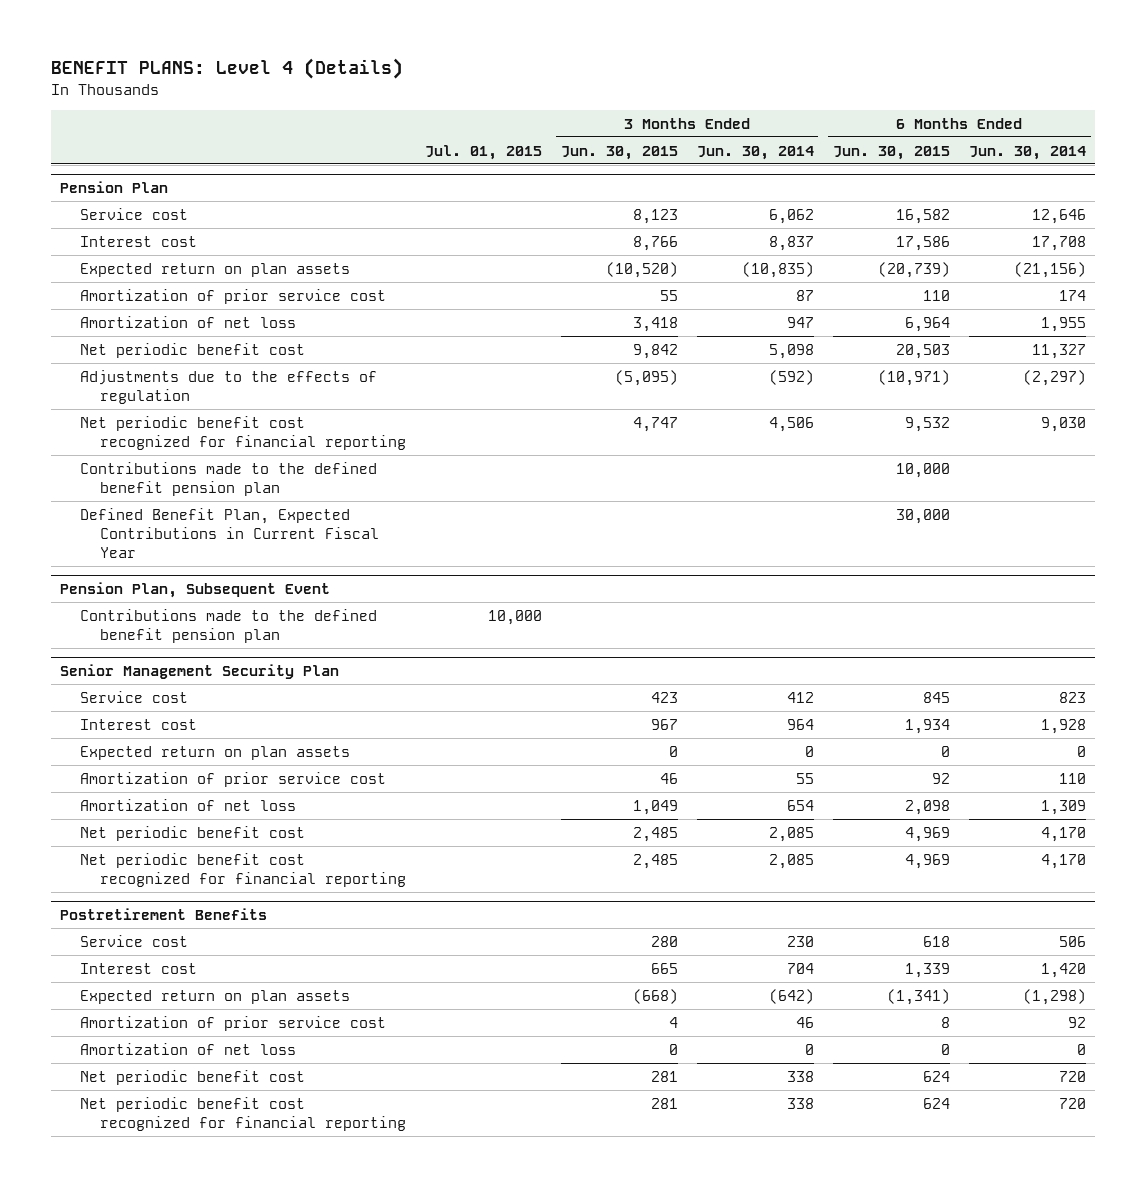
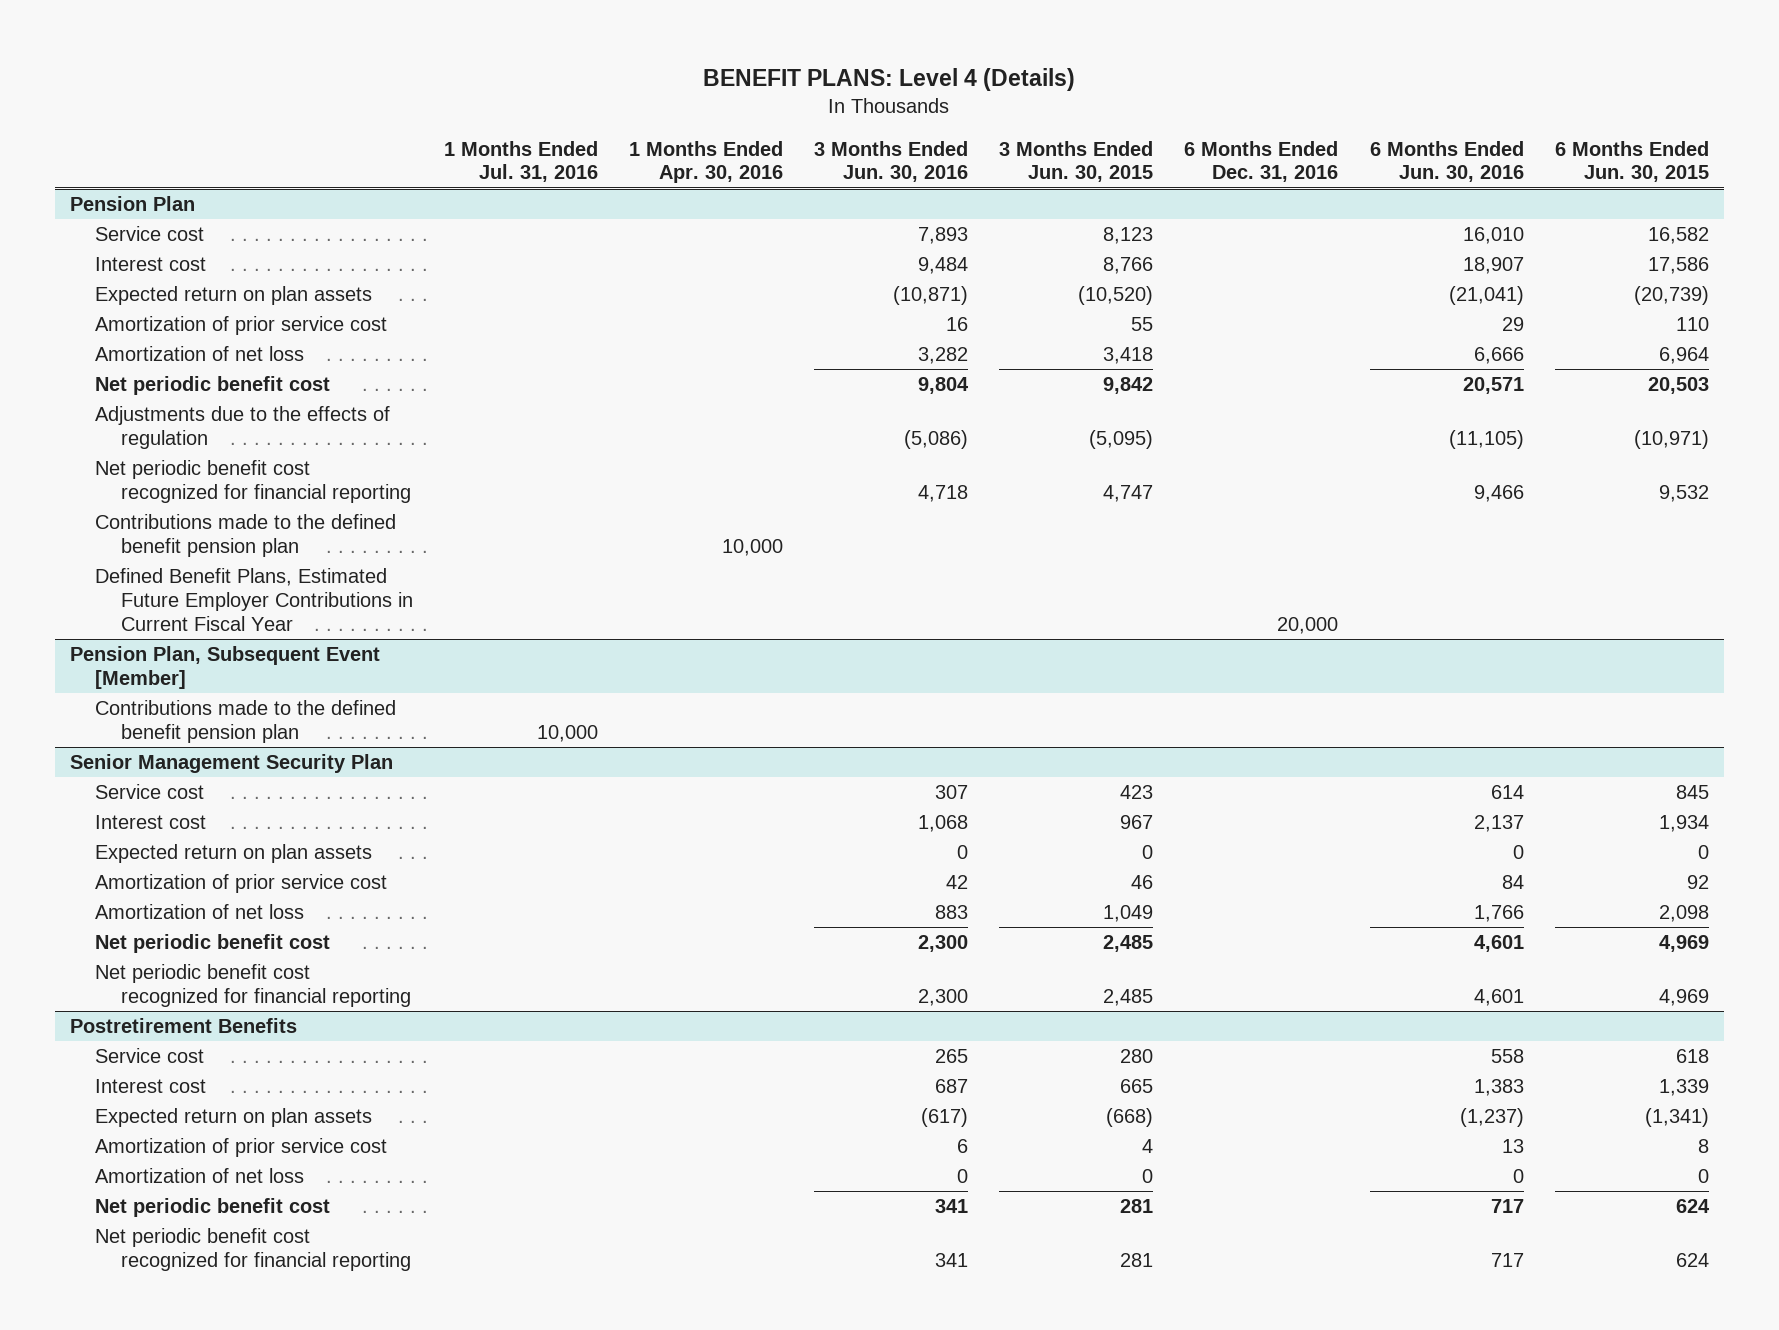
- | Jul. 01, 2015 | 3 Months Ended Jun. 30, 2015 | 3 Months Ended Jun. 30, 2014 | 6 Months Ended Jun. 30, 2015 | 6 Months Ended Jun. 30, 2014
+ | 1 Months Ended Jul. 31, 2016 | 1 Months Ended Apr. 30, 2016 | 3 Months Ended Jun. 30, 2016 | 3 Months Ended Jun. 30, 2015 | 6 Months Ended Dec. 31, 2016 | 6 Months Ended Jun. 30, 2016 | 6 Months Ended Jun. 30, 2015
@ Pension Plan
- Contributions made to the defined benefit pension plan | | | | 10,000 |
- Defined Benefit Plan, Expected Contributions in Current Fiscal Year | | | | 30,000 |
- Pension Plan, Subsequent Event
@ Pension Plan
+ Defined Benefit Plans, Estimated Future Employer Contributions in Current Fiscal Year | | | | | 20,000 | |
+ Pension Plan, Subsequent Event [Member]
+ Contributions made to the defined benefit pension plan | 10,000 | | | | | |

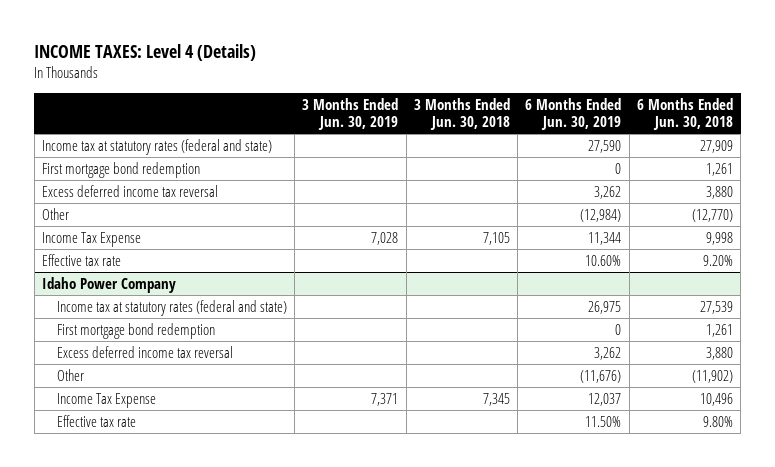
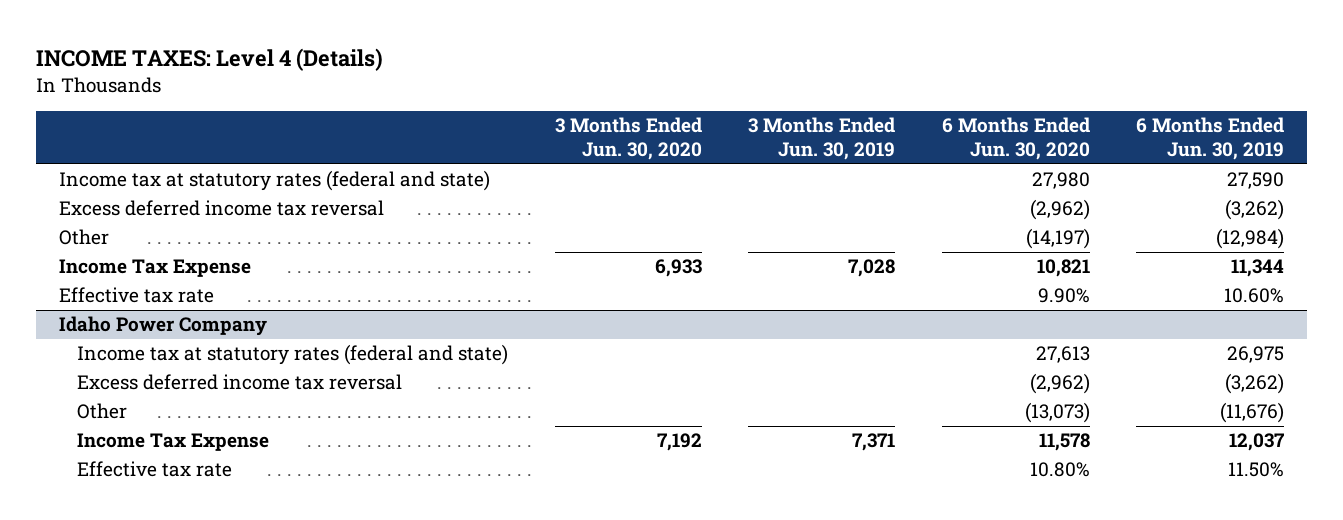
- | 3 Months Ended Jun. 30, 2019 | 3 Months Ended Jun. 30, 2018 | 6 Months Ended Jun. 30, 2019 | 6 Months Ended Jun. 30, 2018
+ | 3 Months Ended Jun. 30, 2020 | 3 Months Ended Jun. 30, 2019 | 6 Months Ended Jun. 30, 2020 | 6 Months Ended Jun. 30, 2019
- First mortgage bond redemption | | | 0 | 1,261
- Excess deferred income tax reversal | | | 3,262 | 3,880
+ Excess deferred income tax reversal | | | (2,962) | (3,262)
@ Idaho Power Company
- First mortgage bond redemption | | | 0 | 1,261
- Excess deferred income tax reversal | | | 3,262 | 3,880
+ Excess deferred income tax reversal | | | (2,962) | (3,262)

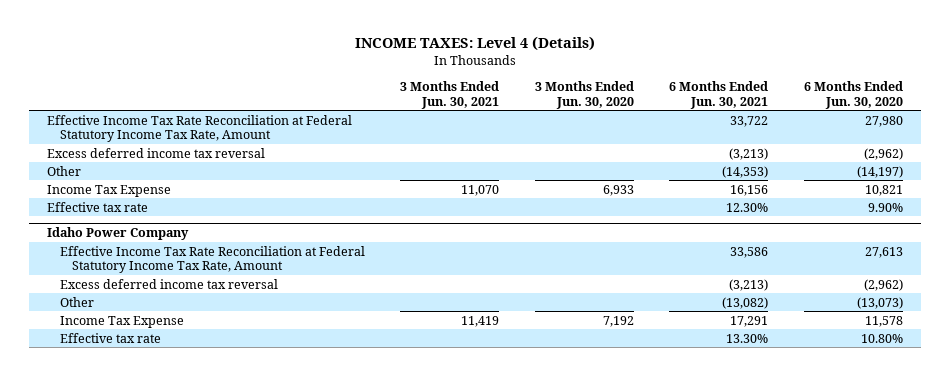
- | 3 Months Ended Jun. 30, 2020 | 3 Months Ended Jun. 30, 2019 | 6 Months Ended Jun. 30, 2020 | 6 Months Ended Jun. 30, 2019
+ | 3 Months Ended Jun. 30, 2021 | 3 Months Ended Jun. 30, 2020 | 6 Months Ended Jun. 30, 2021 | 6 Months Ended Jun. 30, 2020
- Income tax at statutory rates (federal and state) | | | 27,980 | 27,590
+ Effective Income Tax Rate Reconciliation at Federal Statutory Income Tax Rate, Amount | | | 33,722 | 27,980
@ Idaho Power Company
- Income tax at statutory rates (federal and state) | | | 27,613 | 26,975
+ Effective Income Tax Rate Reconciliation at Federal Statutory Income Tax Rate, Amount | | | 33,586 | 27,613

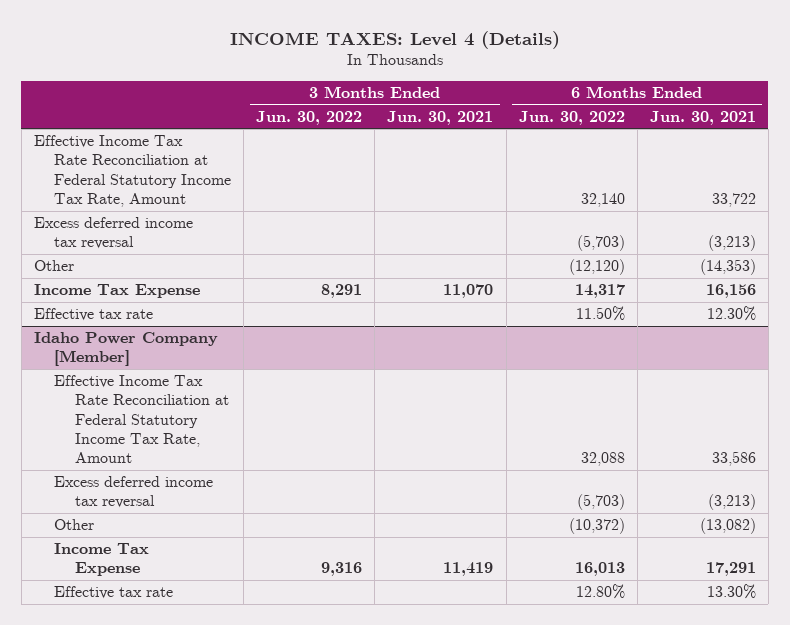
- | 3 Months Ended Jun. 30, 2021 | 3 Months Ended Jun. 30, 2020 | 6 Months Ended Jun. 30, 2021 | 6 Months Ended Jun. 30, 2020
+ | 3 Months Ended Jun. 30, 2022 | 3 Months Ended Jun. 30, 2021 | 6 Months Ended Jun. 30, 2022 | 6 Months Ended Jun. 30, 2021
- Idaho Power Company
+ Idaho Power Company [Member]

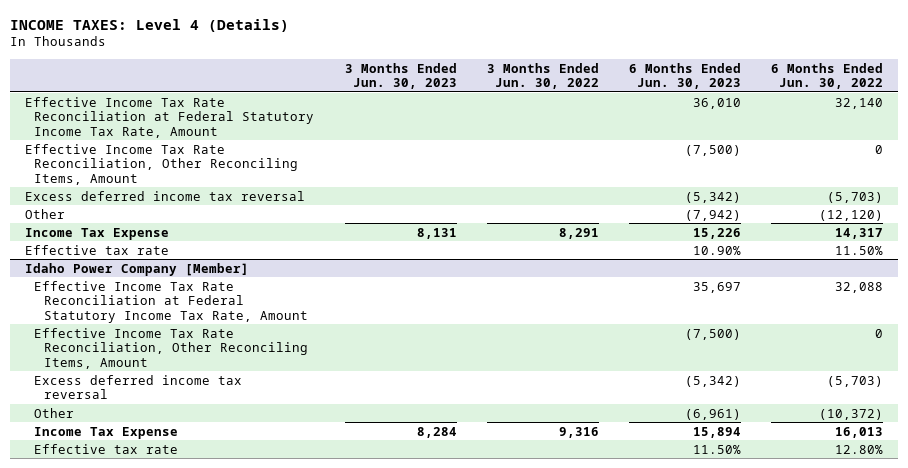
- | 3 Months Ended Jun. 30, 2022 | 3 Months Ended Jun. 30, 2021 | 6 Months Ended Jun. 30, 2022 | 6 Months Ended Jun. 30, 2021
+ | 3 Months Ended Jun. 30, 2023 | 3 Months Ended Jun. 30, 2022 | 6 Months Ended Jun. 30, 2023 | 6 Months Ended Jun. 30, 2022
+ Effective Income Tax Rate Reconciliation, Other Reconciling Items, Amount | | | (7,500) | 0
@ Idaho Power Company [Member]
+ Effective Income Tax Rate Reconciliation, Other Reconciling Items, Amount | | | (7,500) | 0

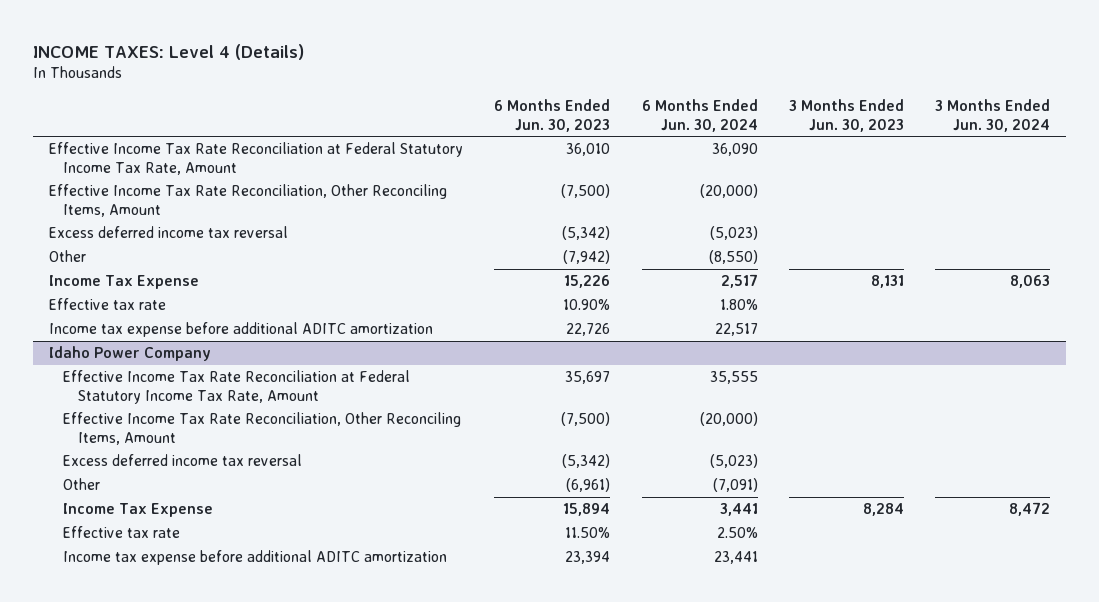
- | 3 Months Ended Jun. 30, 2023 | 3 Months Ended Jun. 30, 2022 | 6 Months Ended Jun. 30, 2023 | 6 Months Ended Jun. 30, 2022
+ | 6 Months Ended Jun. 30, 2023 | 6 Months Ended Jun. 30, 2024 | 3 Months Ended Jun. 30, 2023 | 3 Months Ended Jun. 30, 2024
- Idaho Power Company [Member]
+ Income tax expense before additional ADITC amortization | 22,726 | 22,517 | |
+ Idaho Power Company
+ Income tax expense before additional ADITC amortization | 23,394 | 23,441 | |

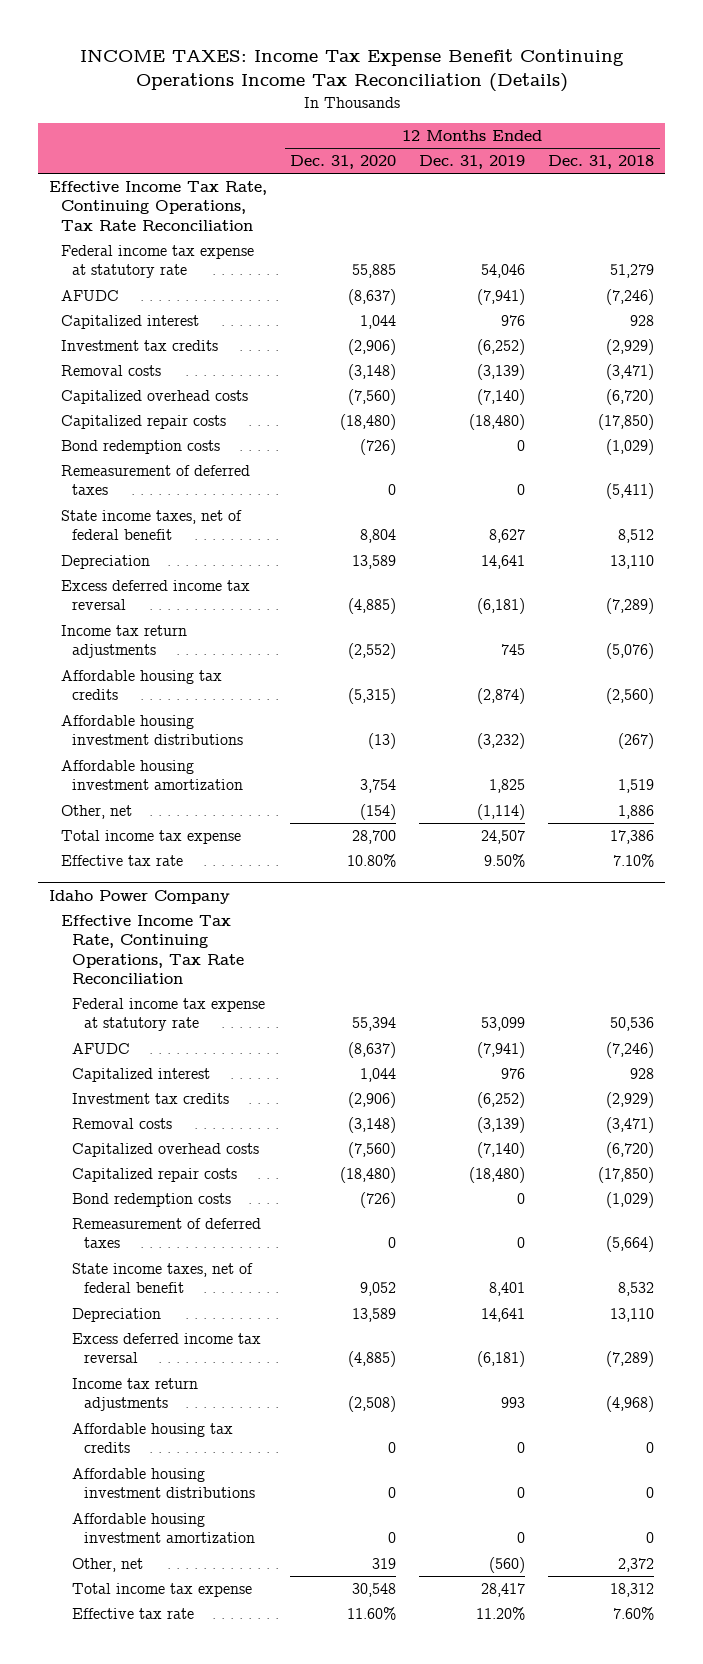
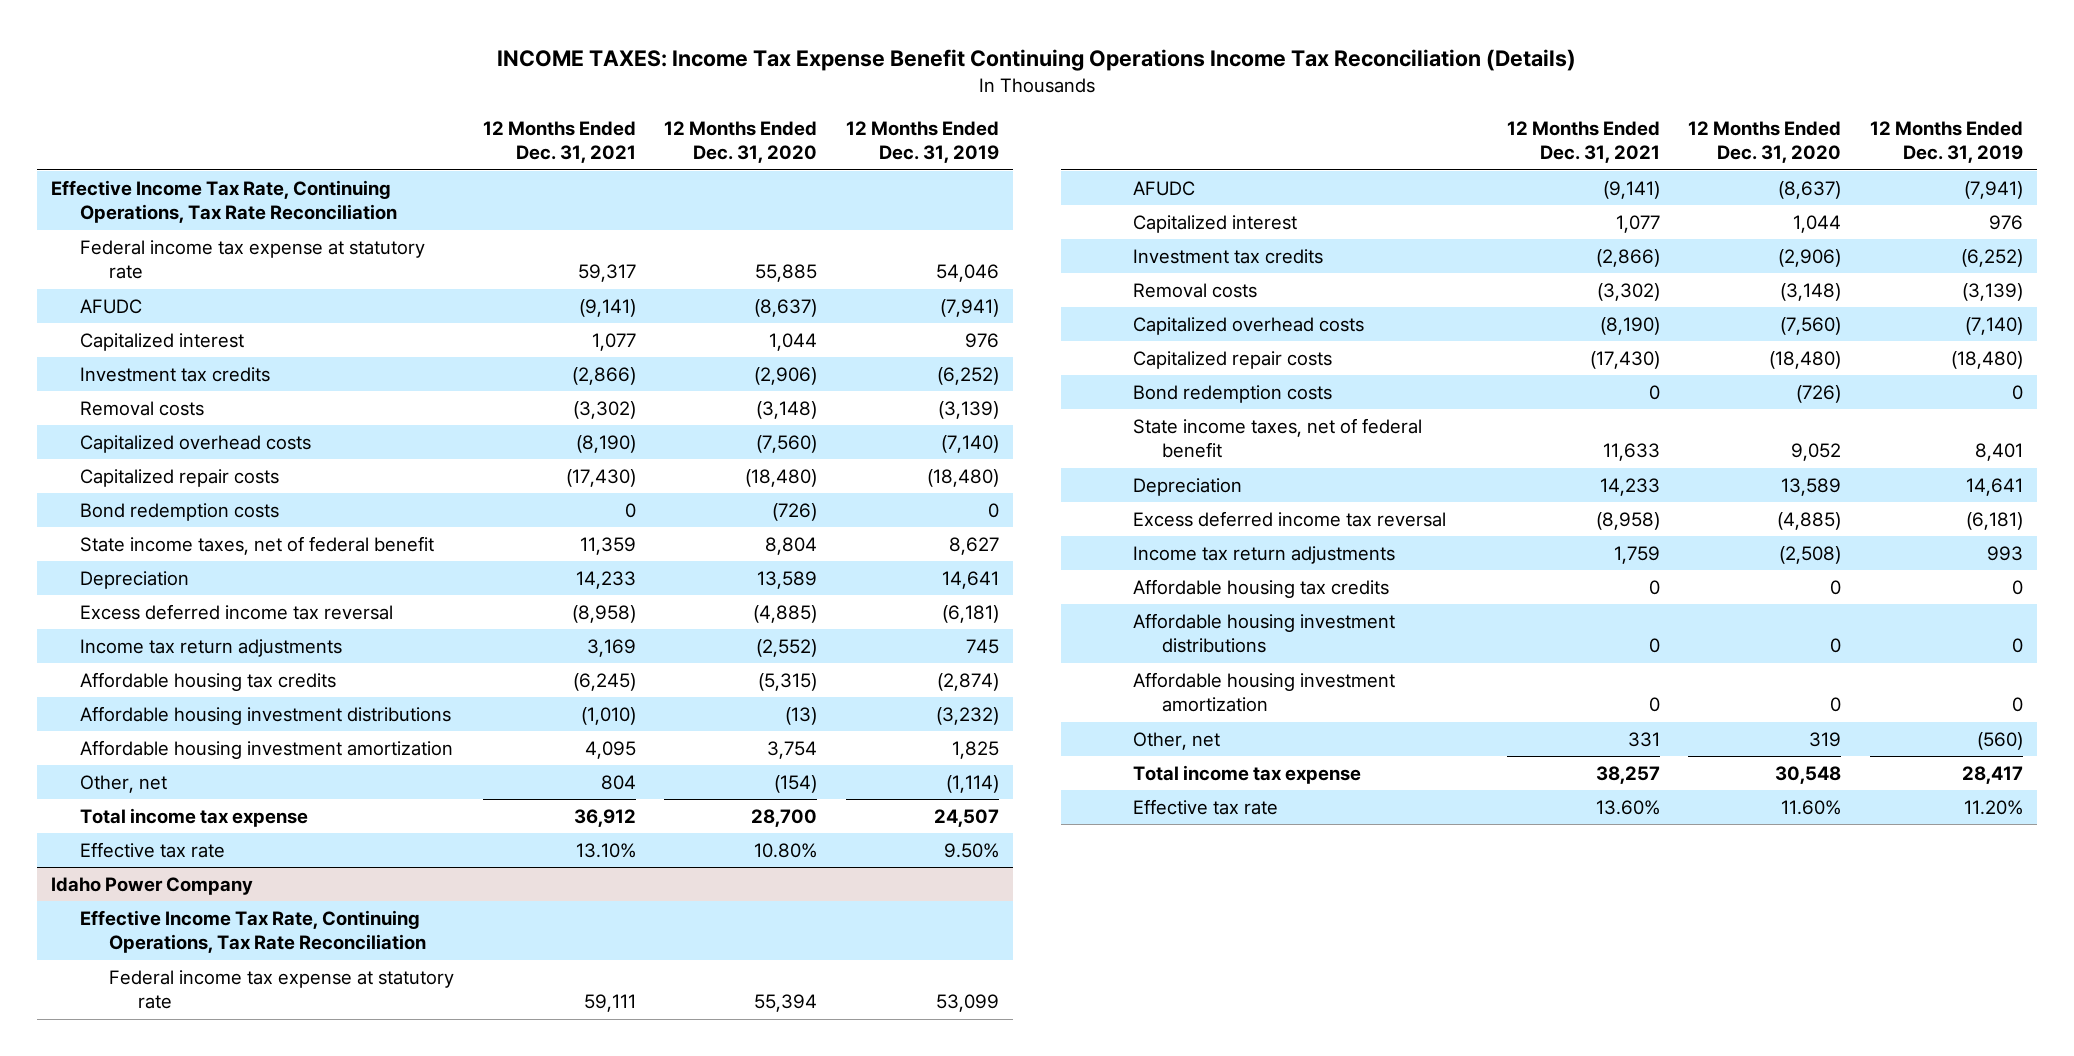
- | 12 Months Ended Dec. 31, 2020 | 12 Months Ended Dec. 31, 2019 | 12 Months Ended Dec. 31, 2018
+ | 12 Months Ended Dec. 31, 2021 | 12 Months Ended Dec. 31, 2020 | 12 Months Ended Dec. 31, 2019
- Remeasurement of deferred taxes | 0 | 0 | (5,411)
@ Idaho Power Company
- Remeasurement of deferred taxes | 0 | 0 | (5,664)

